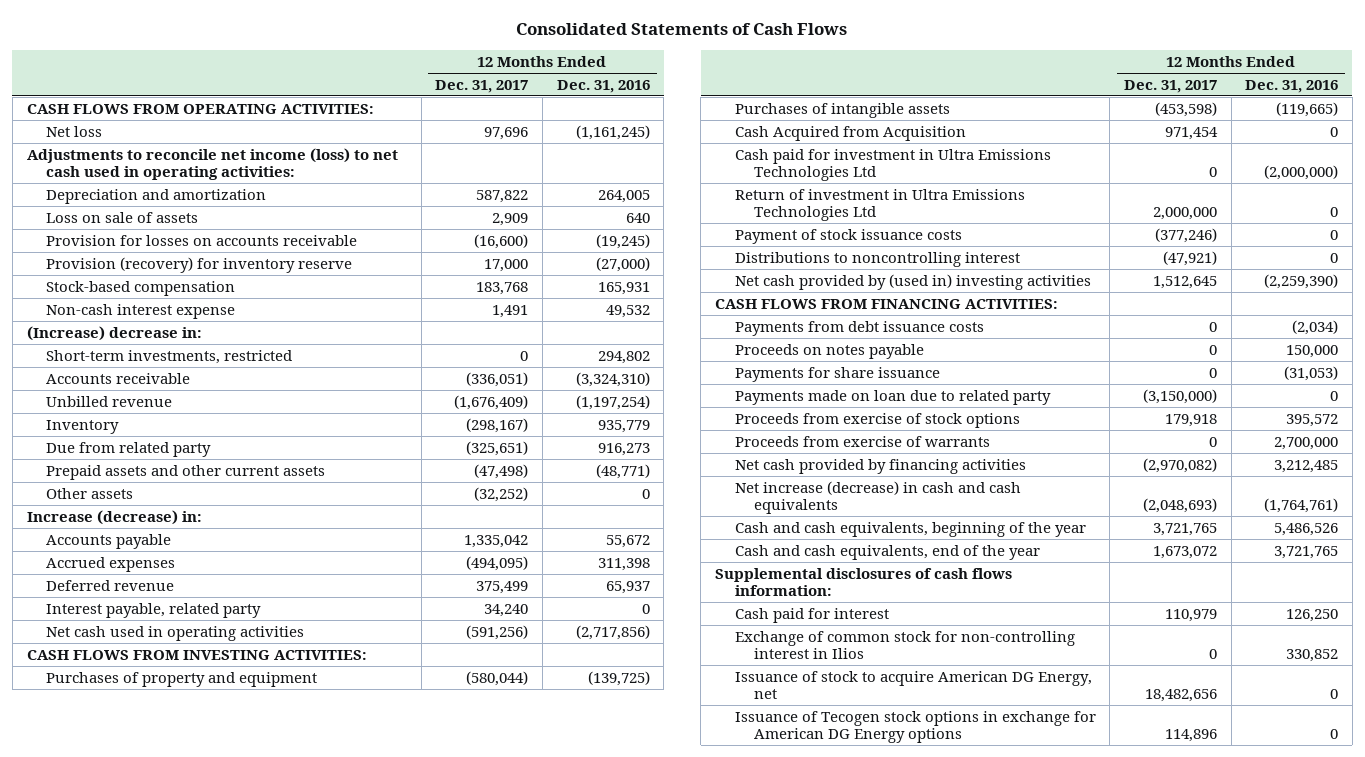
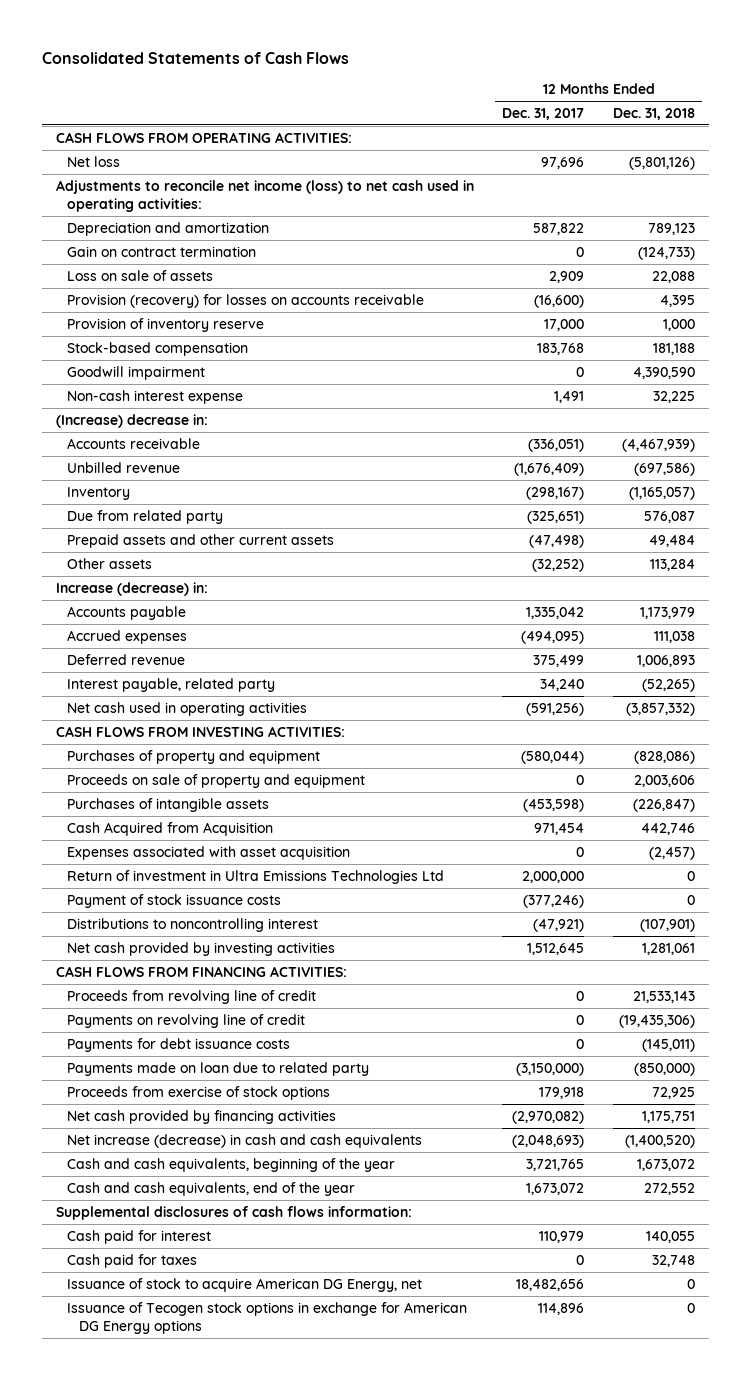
- | 12 Months Ended Dec. 31, 2017 | 12 Months Ended Dec. 31, 2016
+ | 12 Months Ended Dec. 31, 2017 | 12 Months Ended Dec. 31, 2018
+ Gain on contract termination | 0 | (124,733)
- Provision for losses on accounts receivable | (16,600) | (19,245)
- Provision (recovery) for inventory reserve | 17,000 | (27,000)
+ Provision (recovery) for losses on accounts receivable | (16,600) | 4,395
+ Provision of inventory reserve | 17,000 | 1,000
+ Goodwill impairment | 0 | 4,390,590
- Short-term investments, restricted | 0 | 294,802
+ Proceeds on sale of property and equipment | 0 | 2,003,606
- Cash paid for investment in Ultra Emissions Technologies Ltd | 0 | (2,000,000)
+ Expenses associated with asset acquisition | 0 | (2,457)
- Net cash provided by (used in) investing activities | 1,512,645 | (2,259,390)
+ Net cash provided by investing activities | 1,512,645 | 1,281,061
- Payments from debt issuance costs | 0 | (2,034)
- Proceeds on notes payable | 0 | 150,000
- Payments for share issuance | 0 | (31,053)
+ Proceeds from revolving line of credit | 0 | 21,533,143
+ Payments on revolving line of credit | 0 | (19,435,306)
+ Payments for debt issuance costs | 0 | (145,011)
- Proceeds from exercise of warrants | 0 | 2,700,000
- Exchange of common stock for non-controlling interest in Ilios | 0 | 330,852
+ Cash paid for taxes | 0 | 32,748

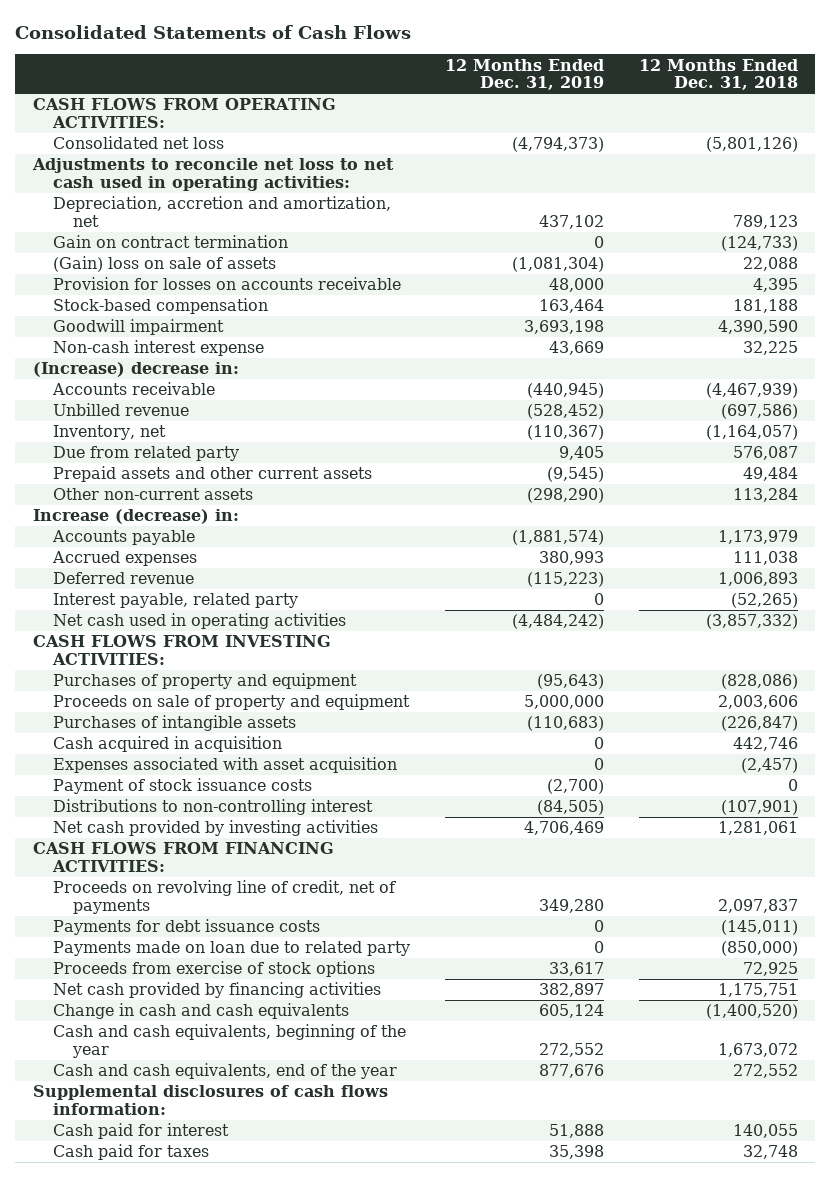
- | 12 Months Ended Dec. 31, 2017 | 12 Months Ended Dec. 31, 2018
+ | 12 Months Ended Dec. 31, 2019 | 12 Months Ended Dec. 31, 2018
- Net loss | 97,696 | (5,801,126)
- Adjustments to reconcile net income (loss) to net cash used in operating activities:
- Depreciation and amortization | 587,822 | 789,123
+ Consolidated net loss | (4,794,373) | (5,801,126)
+ Adjustments to reconcile net loss to net cash used in operating activities:
+ Depreciation, accretion and amortization, net | 437,102 | 789,123
- Loss on sale of assets | 2,909 | 22,088
- Provision (recovery) for losses on accounts receivable | (16,600) | 4,395
- Provision of inventory reserve | 17,000 | 1,000
+ (Gain) loss on sale of assets | (1,081,304) | 22,088
+ Provision for losses on accounts receivable | 48,000 | 4,395
- Inventory | (298,167) | (1,165,057)
+ Inventory, net | (110,367) | (1,164,057)
- Other assets | (32,252) | 113,284
+ Other non-current assets | (298,290) | 113,284
- Cash Acquired from Acquisition | 971,454 | 442,746
+ Cash acquired in acquisition | 0 | 442,746
- Return of investment in Ultra Emissions Technologies Ltd | 2,000,000 | 0
- Distributions to noncontrolling interest | (47,921) | (107,901)
+ Distributions to non-controlling interest | (84,505) | (107,901)
- Proceeds from revolving line of credit | 0 | 21,533,143
- Payments on revolving line of credit | 0 | (19,435,306)
+ Proceeds on revolving line of credit, net of payments | 349,280 | 2,097,837
- Net increase (decrease) in cash and cash equivalents | (2,048,693) | (1,400,520)
+ Change in cash and cash equivalents | 605,124 | (1,400,520)
- Issuance of stock to acquire American DG Energy, net | 18,482,656 | 0
- Issuance of Tecogen stock options in exchange for American DG Energy options | 114,896 | 0

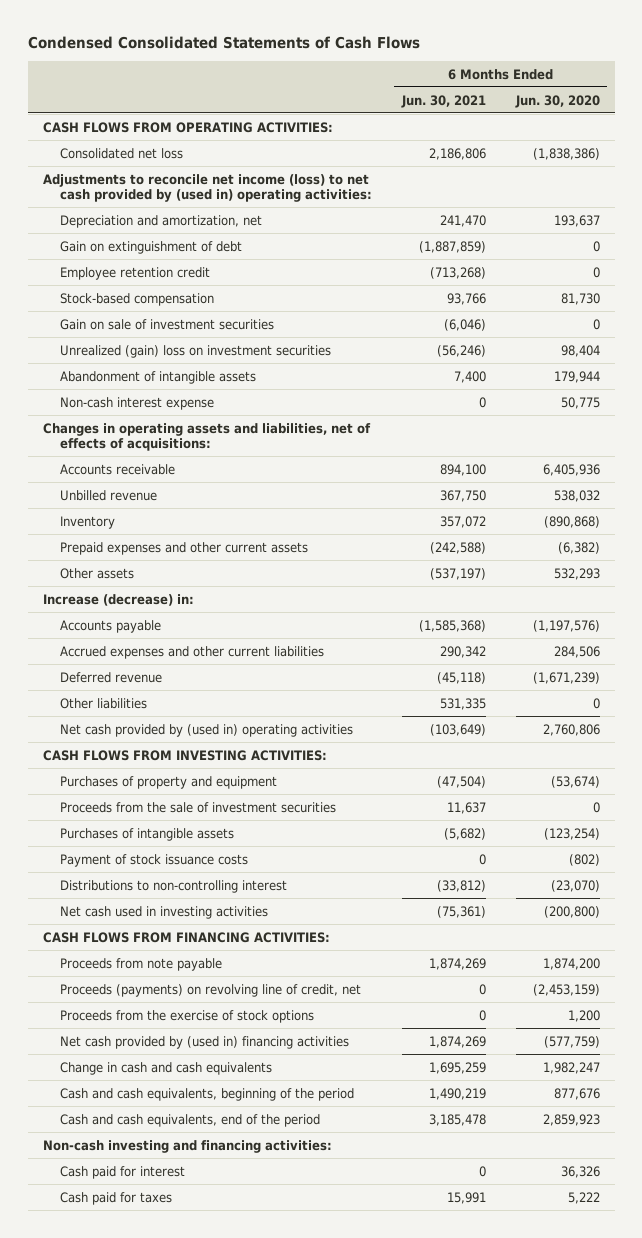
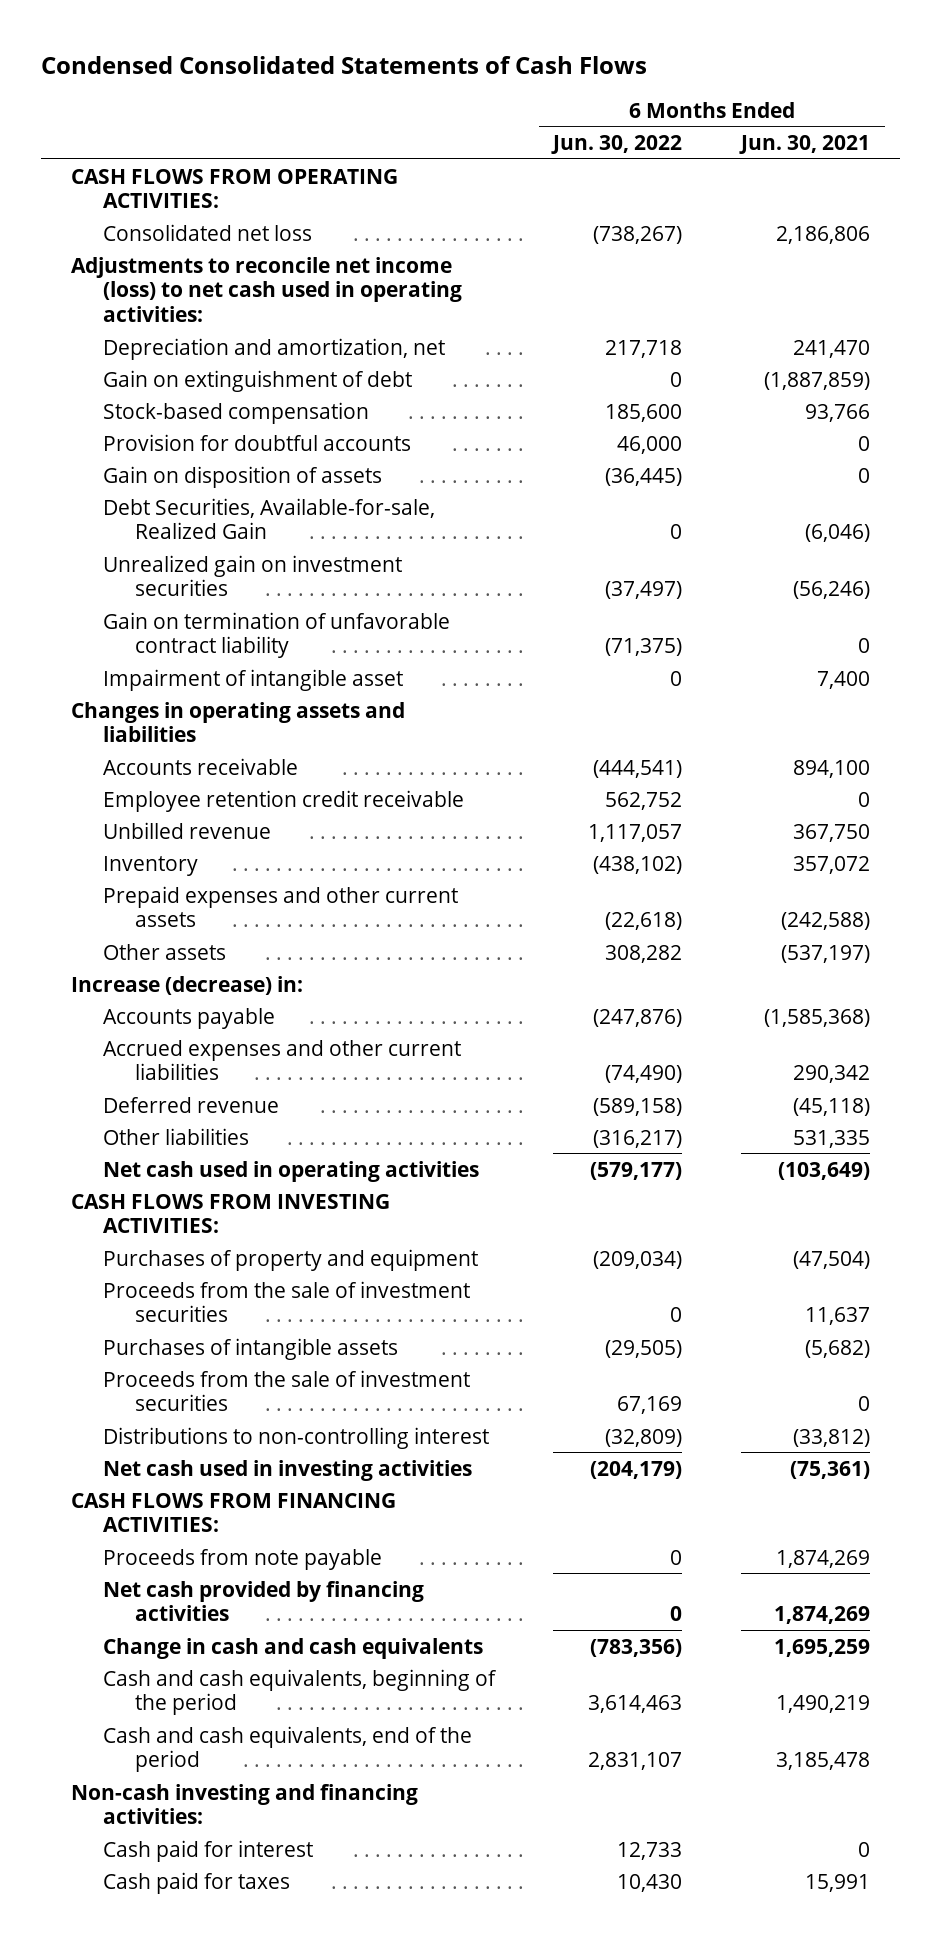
- | 6 Months Ended Jun. 30, 2021 | 6 Months Ended Jun. 30, 2020
+ | 6 Months Ended Jun. 30, 2022 | 6 Months Ended Jun. 30, 2021
- Adjustments to reconcile net income (loss) to net cash provided by (used in) operating activities:
+ Adjustments to reconcile net income (loss) to net cash used in operating activities:
- Employee retention credit | (713,268) | 0
- Gain on sale of investment securities | (6,046) | 0
- Unrealized (gain) loss on investment securities | (56,246) | 98,404
- Abandonment of intangible assets | 7,400 | 179,944
- Non-cash interest expense | 0 | 50,775
- Changes in operating assets and liabilities, net of effects of acquisitions:
+ Provision for doubtful accounts | 46,000 | 0
+ Gain on disposition of assets | (36,445) | 0
+ Debt Securities, Available-for-sale, Realized Gain | 0 | (6,046)
+ Unrealized gain on investment securities | (37,497) | (56,246)
+ Gain on termination of unfavorable contract liability | (71,375) | 0
+ Impairment of intangible asset | 0 | 7,400
+ Changes in operating assets and liabilities
+ Employee retention credit receivable | 562,752 | 0
- Net cash provided by (used in) operating activities | (103,649) | 2,760,806
+ Net cash used in operating activities | (579,177) | (103,649)
- Payment of stock issuance costs | 0 | (802)
+ Proceeds from the sale of investment securities | 67,169 | 0
- Proceeds (payments) on revolving line of credit, net | 0 | (2,453,159)
- Proceeds from the exercise of stock options | 0 | 1,200
- Net cash provided by (used in) financing activities | 1,874,269 | (577,759)
+ Net cash provided by financing activities | 0 | 1,874,269

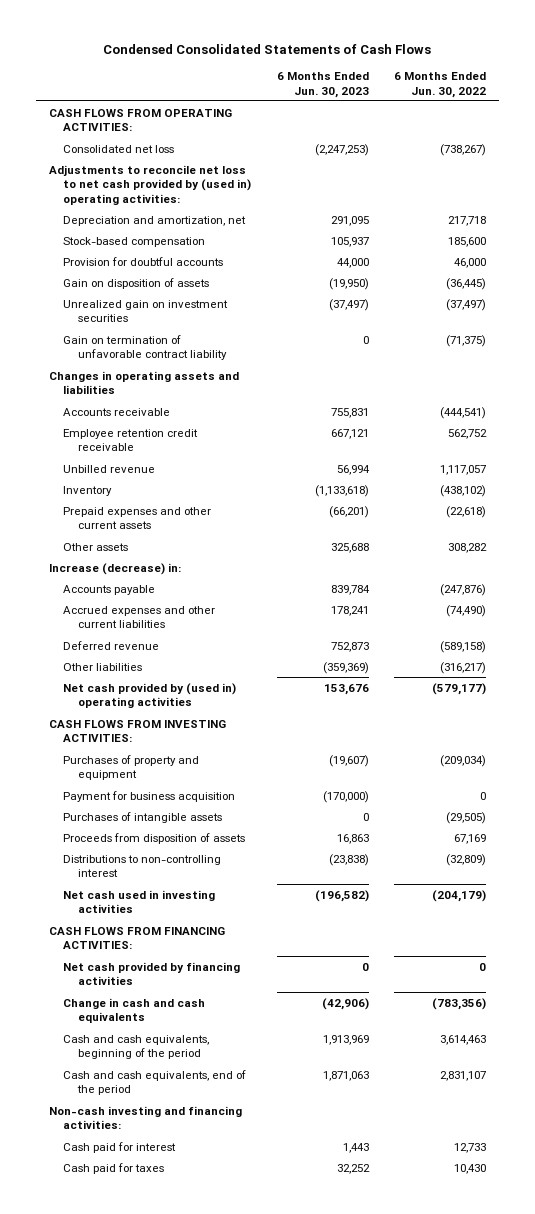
- | 6 Months Ended Jun. 30, 2022 | 6 Months Ended Jun. 30, 2021
+ | 6 Months Ended Jun. 30, 2023 | 6 Months Ended Jun. 30, 2022
- Adjustments to reconcile net income (loss) to net cash used in operating activities:
+ Adjustments to reconcile net loss to net cash provided by (used in) operating activities:
- Gain on extinguishment of debt | 0 | (1,887,859)
- Debt Securities, Available-for-sale, Realized Gain | 0 | (6,046)
- Impairment of intangible asset | 0 | 7,400
- Net cash used in operating activities | (579,177) | (103,649)
+ Net cash provided by (used in) operating activities | 153,676 | (579,177)
- Proceeds from the sale of investment securities | 0 | 11,637
+ Payment for business acquisition | (170,000) | 0
- Proceeds from the sale of investment securities | 67,169 | 0
+ Proceeds from disposition of assets | 16,863 | 67,169
- Proceeds from note payable | 0 | 1,874,269

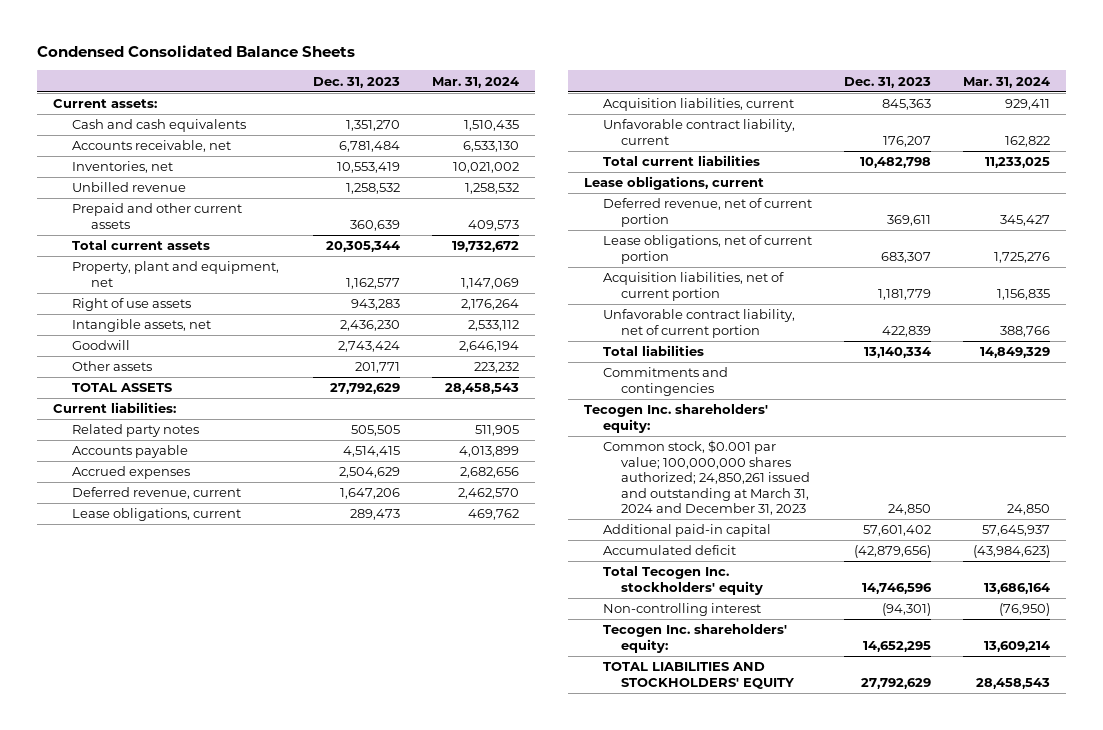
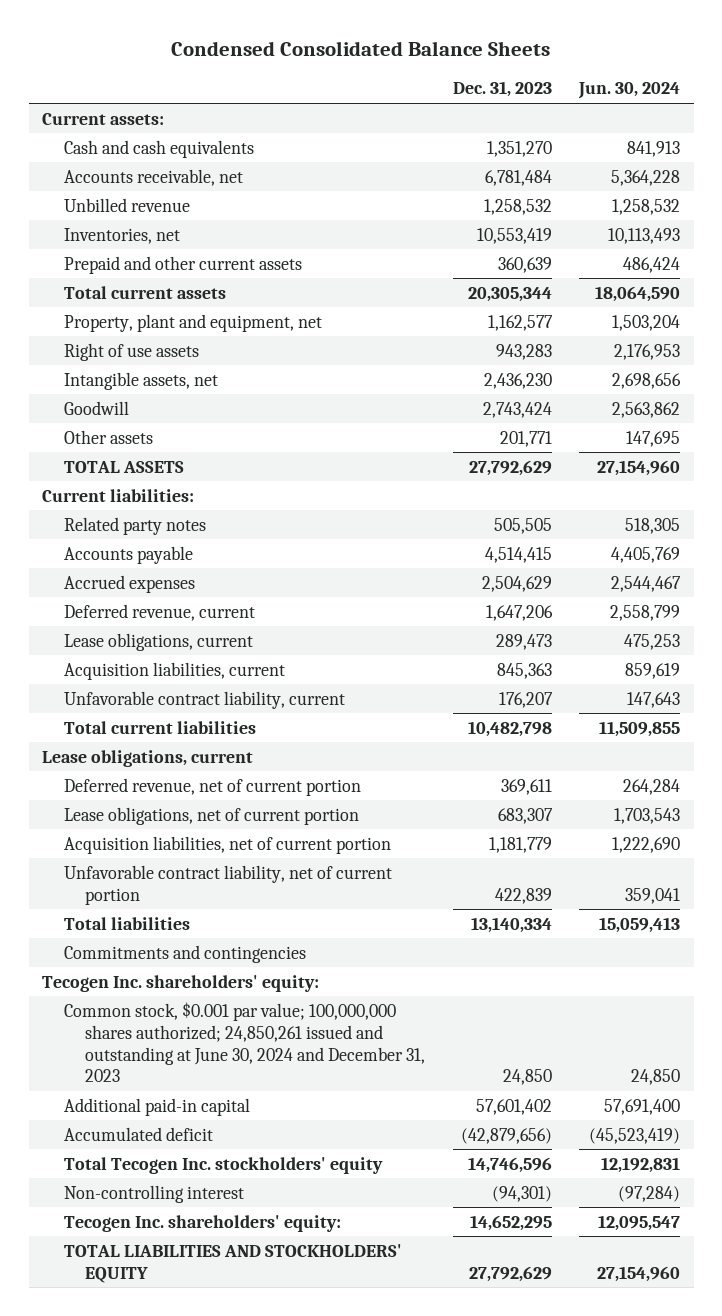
- | Dec. 31, 2023 | Mar. 31, 2024
+ | Dec. 31, 2023 | Jun. 30, 2024
moved down: Inventories, net | 10,553,419 | 10,113,493
- Common stock, $0.001 par value; 100,000,000 shares authorized; 24,850,261 issued and outstanding at March 31, 2024 and December 31, 2023 | 24,850 | 24,850
+ Common stock, $0.001 par value; 100,000,000 shares authorized; 24,850,261 issued and outstanding at June 30, 2024 and December 31, 2023 | 24,850 | 24,850

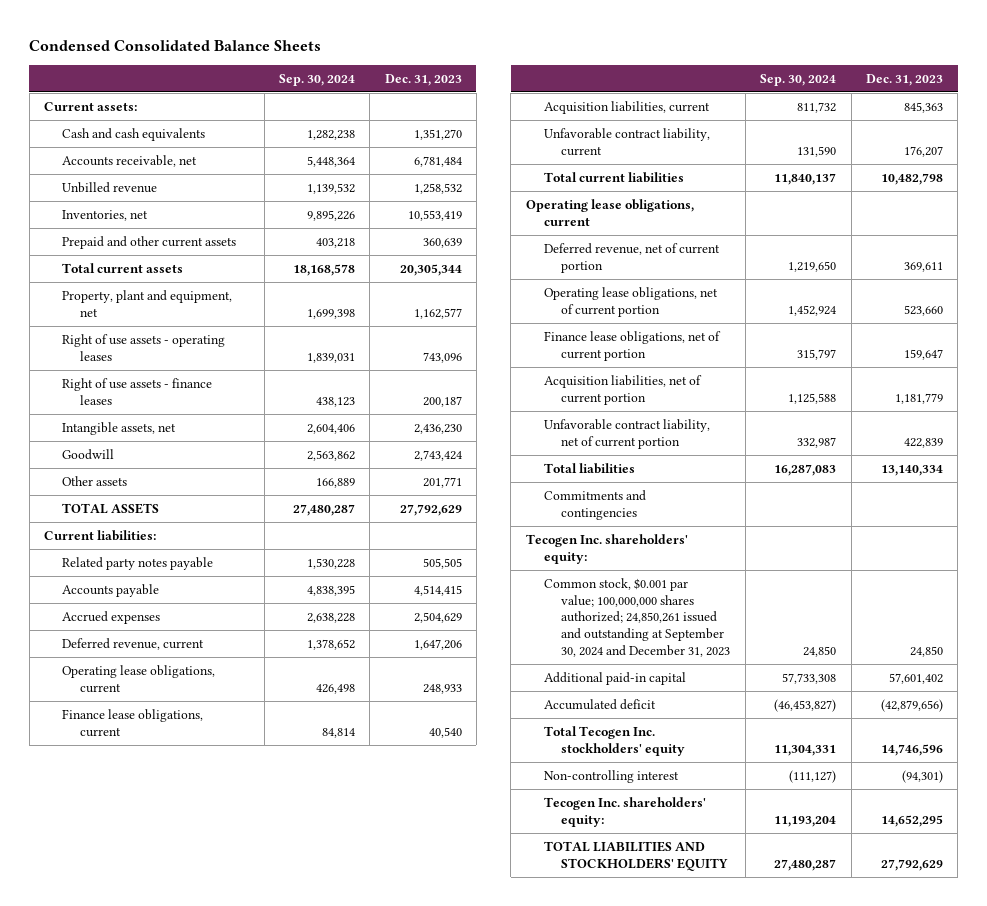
- | Dec. 31, 2023 | Jun. 30, 2024
+ | Sep. 30, 2024 | Dec. 31, 2023
- Right of use assets | 943,283 | 2,176,953
+ Right of use assets - operating leases | 1,839,031 | 743,096
+ Right of use assets - finance leases | 438,123 | 200,187
- Related party notes | 505,505 | 518,305
+ Related party notes payable | 1,530,228 | 505,505
- Lease obligations, current | 289,473 | 475,253
+ Operating lease obligations, current | 426,498 | 248,933
+ Finance lease obligations, current | 84,814 | 40,540
- Lease obligations, current
+ Operating lease obligations, current
- Lease obligations, net of current portion | 683,307 | 1,703,543
+ Operating lease obligations, net of current portion | 1,452,924 | 523,660
+ Finance lease obligations, net of current portion | 315,797 | 159,647
- Common stock, $0.001 par value; 100,000,000 shares authorized; 24,850,261 issued and outstanding at June 30, 2024 and December 31, 2023 | 24,850 | 24,850
+ Common stock, $0.001 par value; 100,000,000 shares authorized; 24,850,261 issued and outstanding at September 30, 2024 and December 31, 2023 | 24,850 | 24,850

